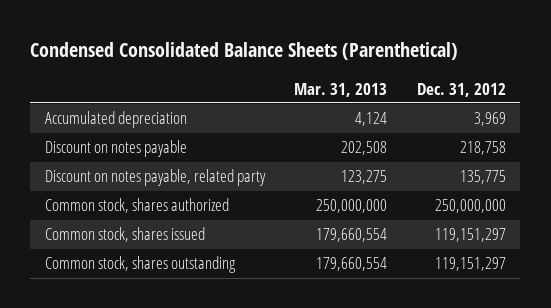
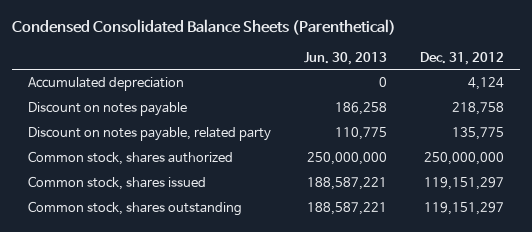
- | Mar. 31, 2013 | Dec. 31, 2012
+ | Jun. 30, 2013 | Dec. 31, 2012
- Accumulated depreciation | 4,124 | 3,969
+ Accumulated depreciation | 0 | 4,124

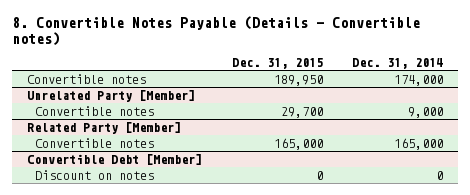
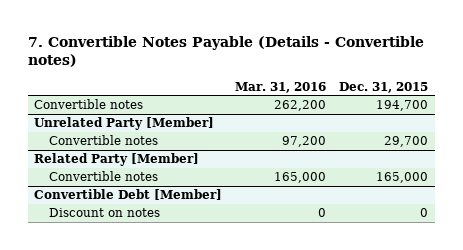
- 8. Convertible Notes Payable (Details - Convertible notes)
+ 7. Convertible Notes Payable (Details - Convertible notes)
- | Dec. 31, 2015 | Dec. 31, 2014
+ | Mar. 31, 2016 | Dec. 31, 2015
- Convertible notes | 189,950 | 174,000
+ Convertible notes | 262,200 | 194,700

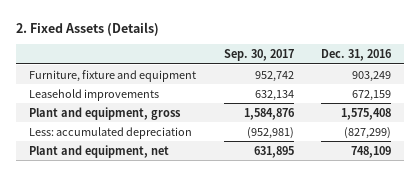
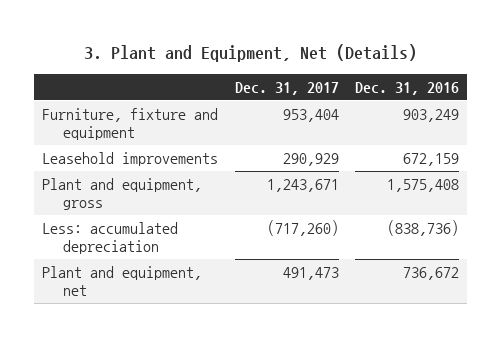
- 2. Fixed Assets (Details)
+ 3. Plant and Equipment, Net (Details)
- | Sep. 30, 2017 | Dec. 31, 2016
+ | Dec. 31, 2017 | Dec. 31, 2016
- Less: accumulated depreciation | (952,981) | (827,299)
- Plant and equipment, net | 631,895 | 748,109
+ Less: accumulated depreciation | (717,260) | (838,736)
+ Plant and equipment, net | 491,473 | 736,672

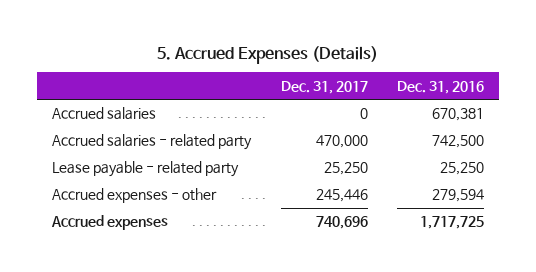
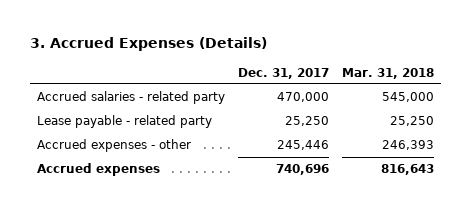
- 5. Accrued Expenses (Details)
+ 3. Accrued Expenses (Details)
- | Dec. 31, 2017 | Dec. 31, 2016
+ | Dec. 31, 2017 | Mar. 31, 2018
- Accrued salaries | 0 | 670,381

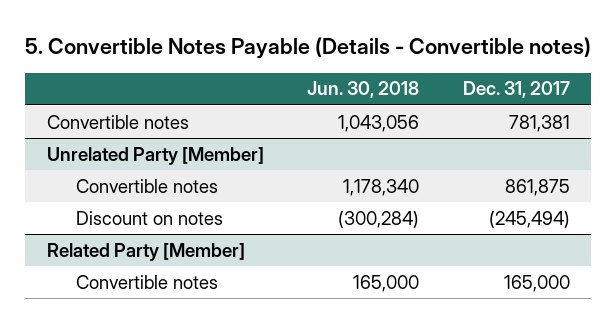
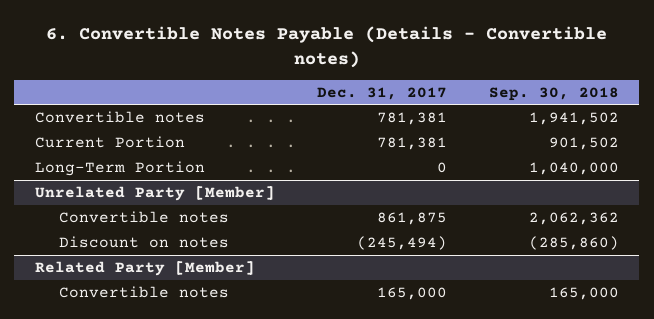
- 5. Convertible Notes Payable (Details - Convertible notes)
+ 6. Convertible Notes Payable (Details - Convertible notes)
- | Jun. 30, 2018 | Dec. 31, 2017
+ | Dec. 31, 2017 | Sep. 30, 2018
+ Current Portion | 781,381 | 901,502
+ Long-Term Portion | 0 | 1,040,000

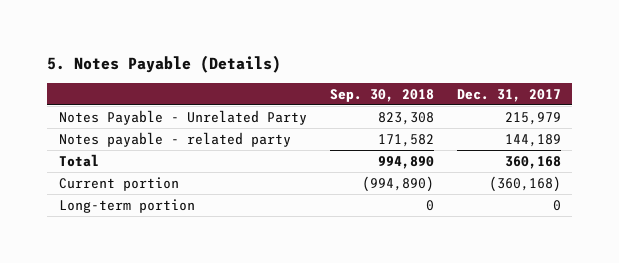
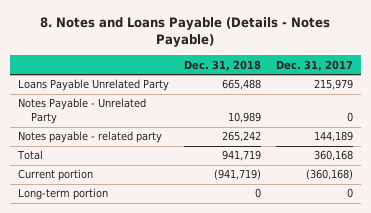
- 5. Notes Payable (Details)
+ 8. Notes and Loans Payable (Details - Notes Payable)
- | Sep. 30, 2018 | Dec. 31, 2017
+ | Dec. 31, 2018 | Dec. 31, 2017
- Notes Payable - Unrelated Party | 823,308 | 215,979
+ Loans Payable Unrelated Party | 665,488 | 215,979
+ Notes Payable - Unrelated Party | 10,989 | 0

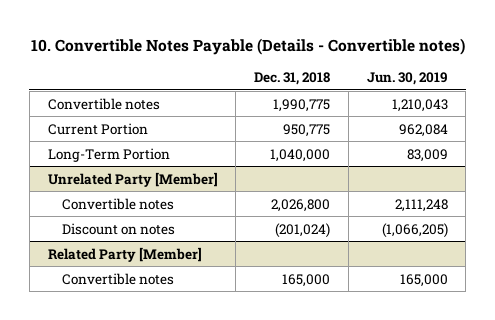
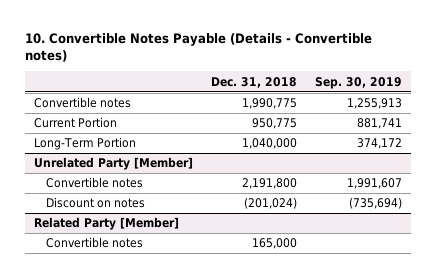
- | Dec. 31, 2018 | Jun. 30, 2019
+ | Dec. 31, 2018 | Sep. 30, 2019
@ Unrelated Party [Member]
- Convertible notes | 2,026,800 | 2,111,248
+ Convertible notes | 2,191,800 | 1,991,607

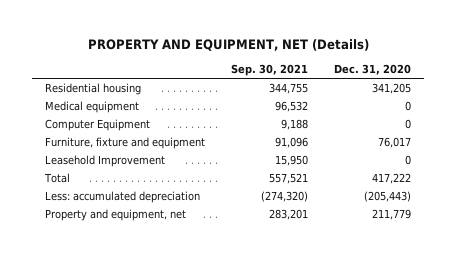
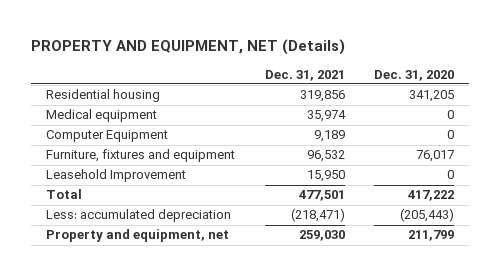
- | Sep. 30, 2021 | Dec. 31, 2020
+ | Dec. 31, 2021 | Dec. 31, 2020
- Furniture, fixture and equipment | 91,096 | 76,017
+ Furniture, fixtures and equipment | 96,532 | 76,017
- Property and equipment, net | 283,201 | 211,779
+ Property and equipment, net | 259,030 | 211,799

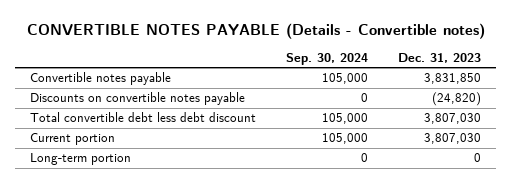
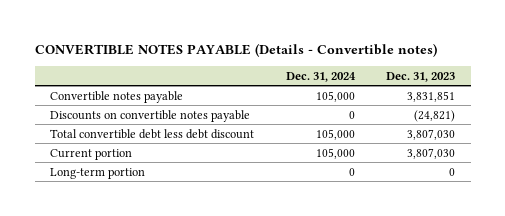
- | Sep. 30, 2024 | Dec. 31, 2023
+ | Dec. 31, 2024 | Dec. 31, 2023
- Convertible notes payable | 105,000 | 3,831,850
- Discounts on convertible notes payable | 0 | (24,820)
+ Convertible notes payable | 105,000 | 3,831,851
+ Discounts on convertible notes payable | 0 | (24,821)

